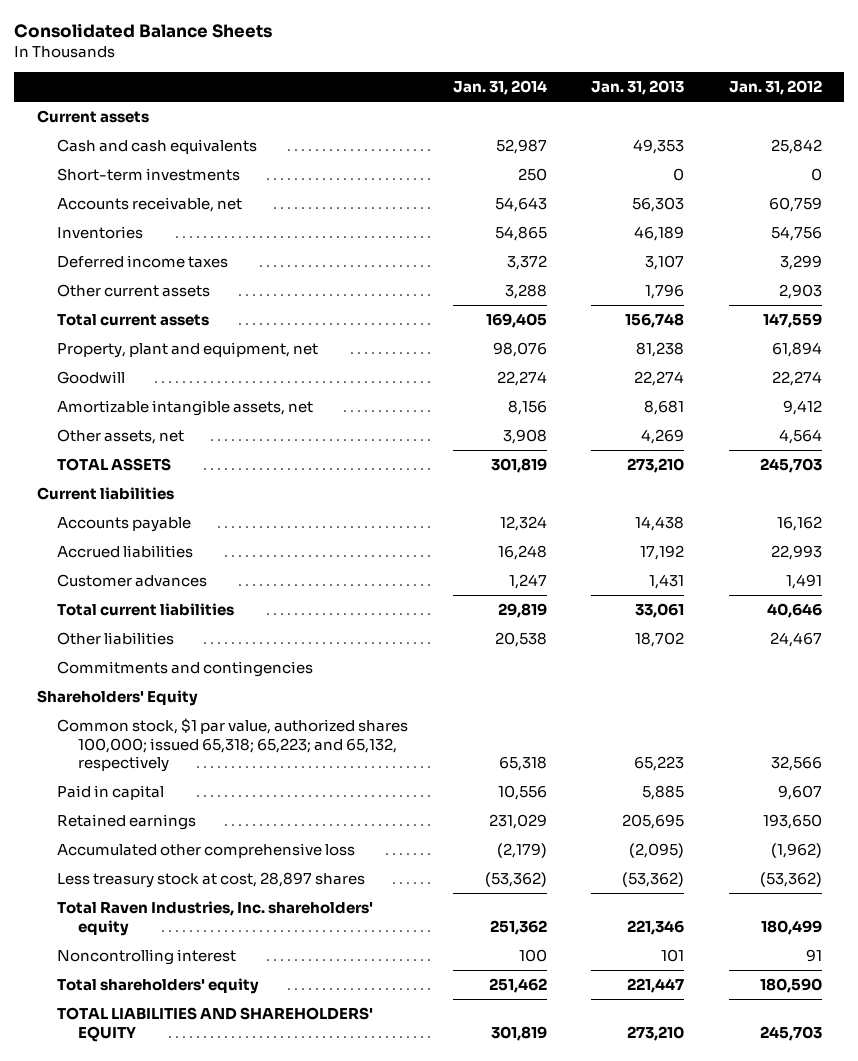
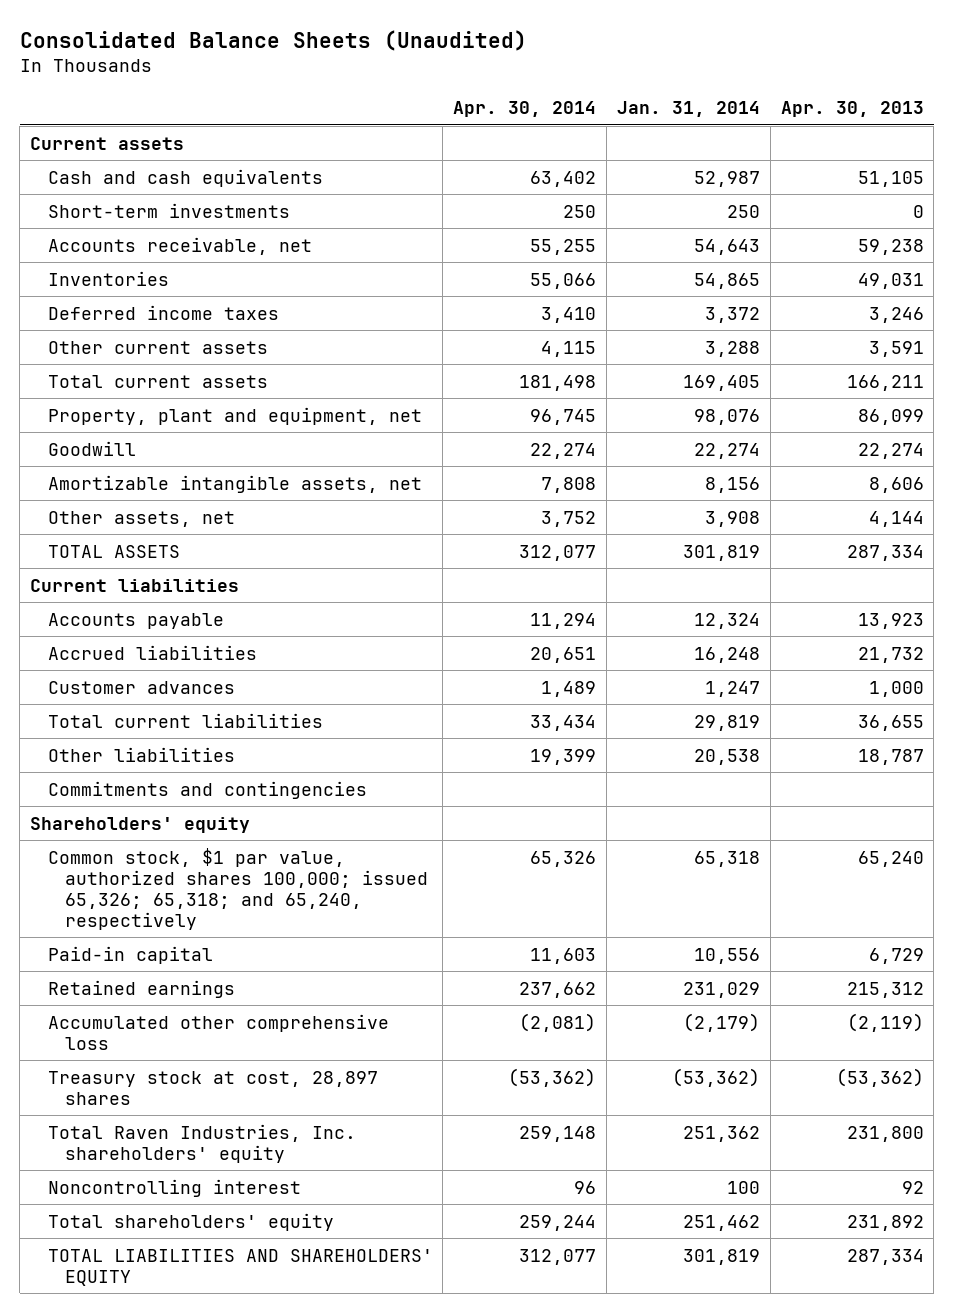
- Consolidated Balance Sheets
+ Consolidated Balance Sheets (Unaudited)
- | Jan. 31, 2014 | Jan. 31, 2013 | Jan. 31, 2012
+ | Apr. 30, 2014 | Jan. 31, 2014 | Apr. 30, 2013
- Shareholders' Equity
- Common stock, $1 par value, authorized shares 100,000; issued 65,318; 65,223; and 65,132, respectively | 65,318 | 65,223 | 32,566
- Paid in capital | 10,556 | 5,885 | 9,607
+ Shareholders' equity
+ Common stock, $1 par value, authorized shares 100,000; issued 65,326; 65,318; and 65,240, respectively | 65,326 | 65,318 | 65,240
+ Paid-in capital | 11,603 | 10,556 | 6,729
- Less treasury stock at cost, 28,897 shares | (53,362) | (53,362) | (53,362)
+ Treasury stock at cost, 28,897 shares | (53,362) | (53,362) | (53,362)

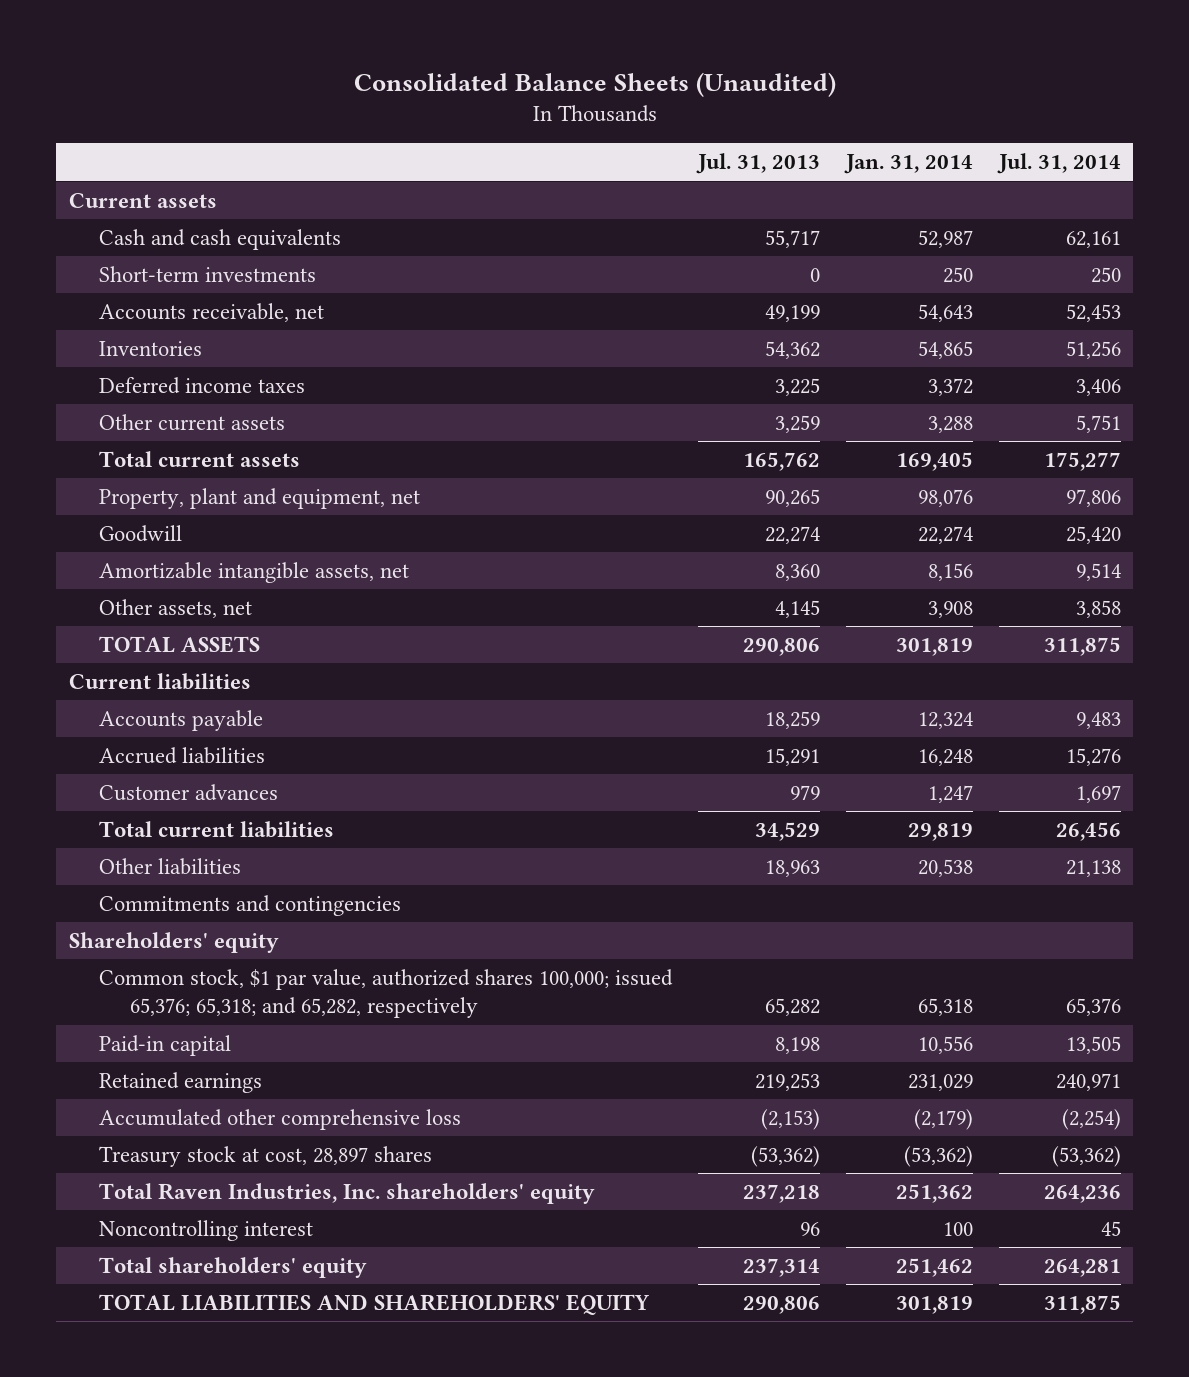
- | Apr. 30, 2014 | Jan. 31, 2014 | Apr. 30, 2013
+ | Jul. 31, 2013 | Jan. 31, 2014 | Jul. 31, 2014
- Common stock, $1 par value, authorized shares 100,000; issued 65,326; 65,318; and 65,240, respectively | 65,326 | 65,318 | 65,240
+ Common stock, $1 par value, authorized shares 100,000; issued 65,376; 65,318; and 65,282, respectively | 65,282 | 65,318 | 65,376

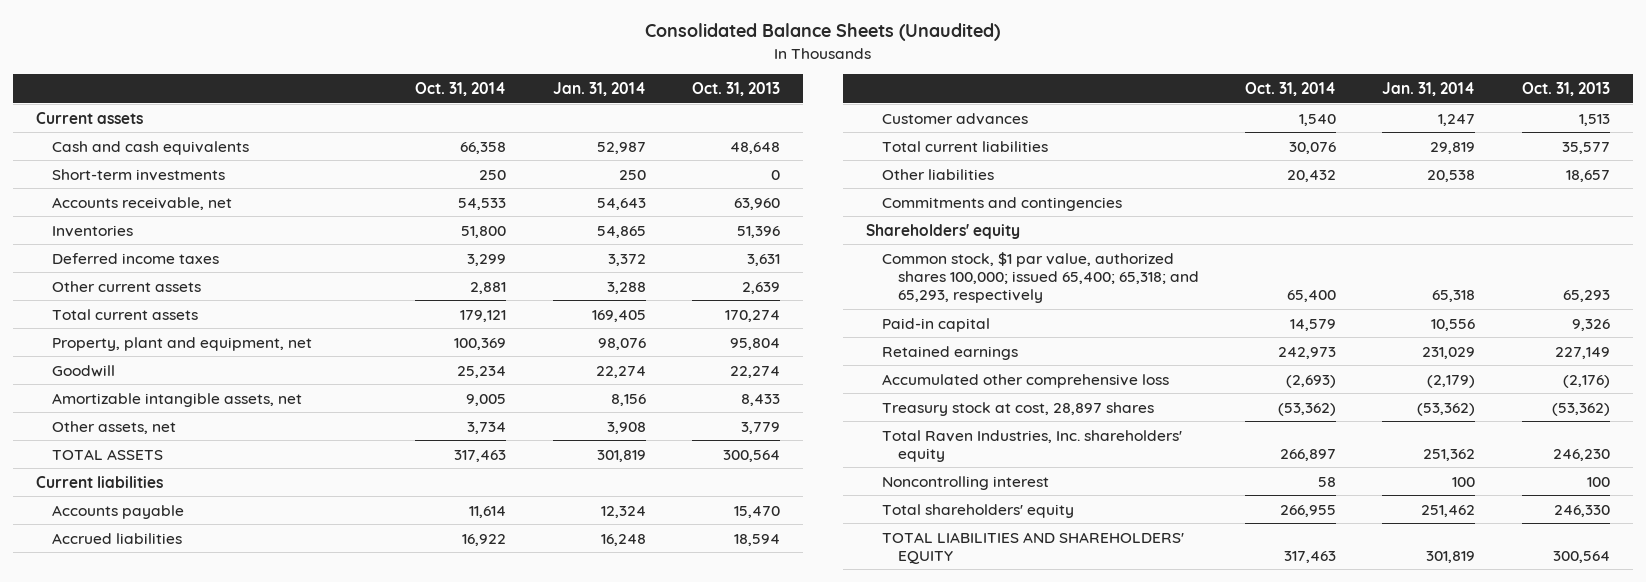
- | Jul. 31, 2013 | Jan. 31, 2014 | Jul. 31, 2014
+ | Oct. 31, 2014 | Jan. 31, 2014 | Oct. 31, 2013
- Common stock, $1 par value, authorized shares 100,000; issued 65,376; 65,318; and 65,282, respectively | 65,282 | 65,318 | 65,376
+ Common stock, $1 par value, authorized shares 100,000; issued 65,400; 65,318; and 65,293, respectively | 65,400 | 65,318 | 65,293

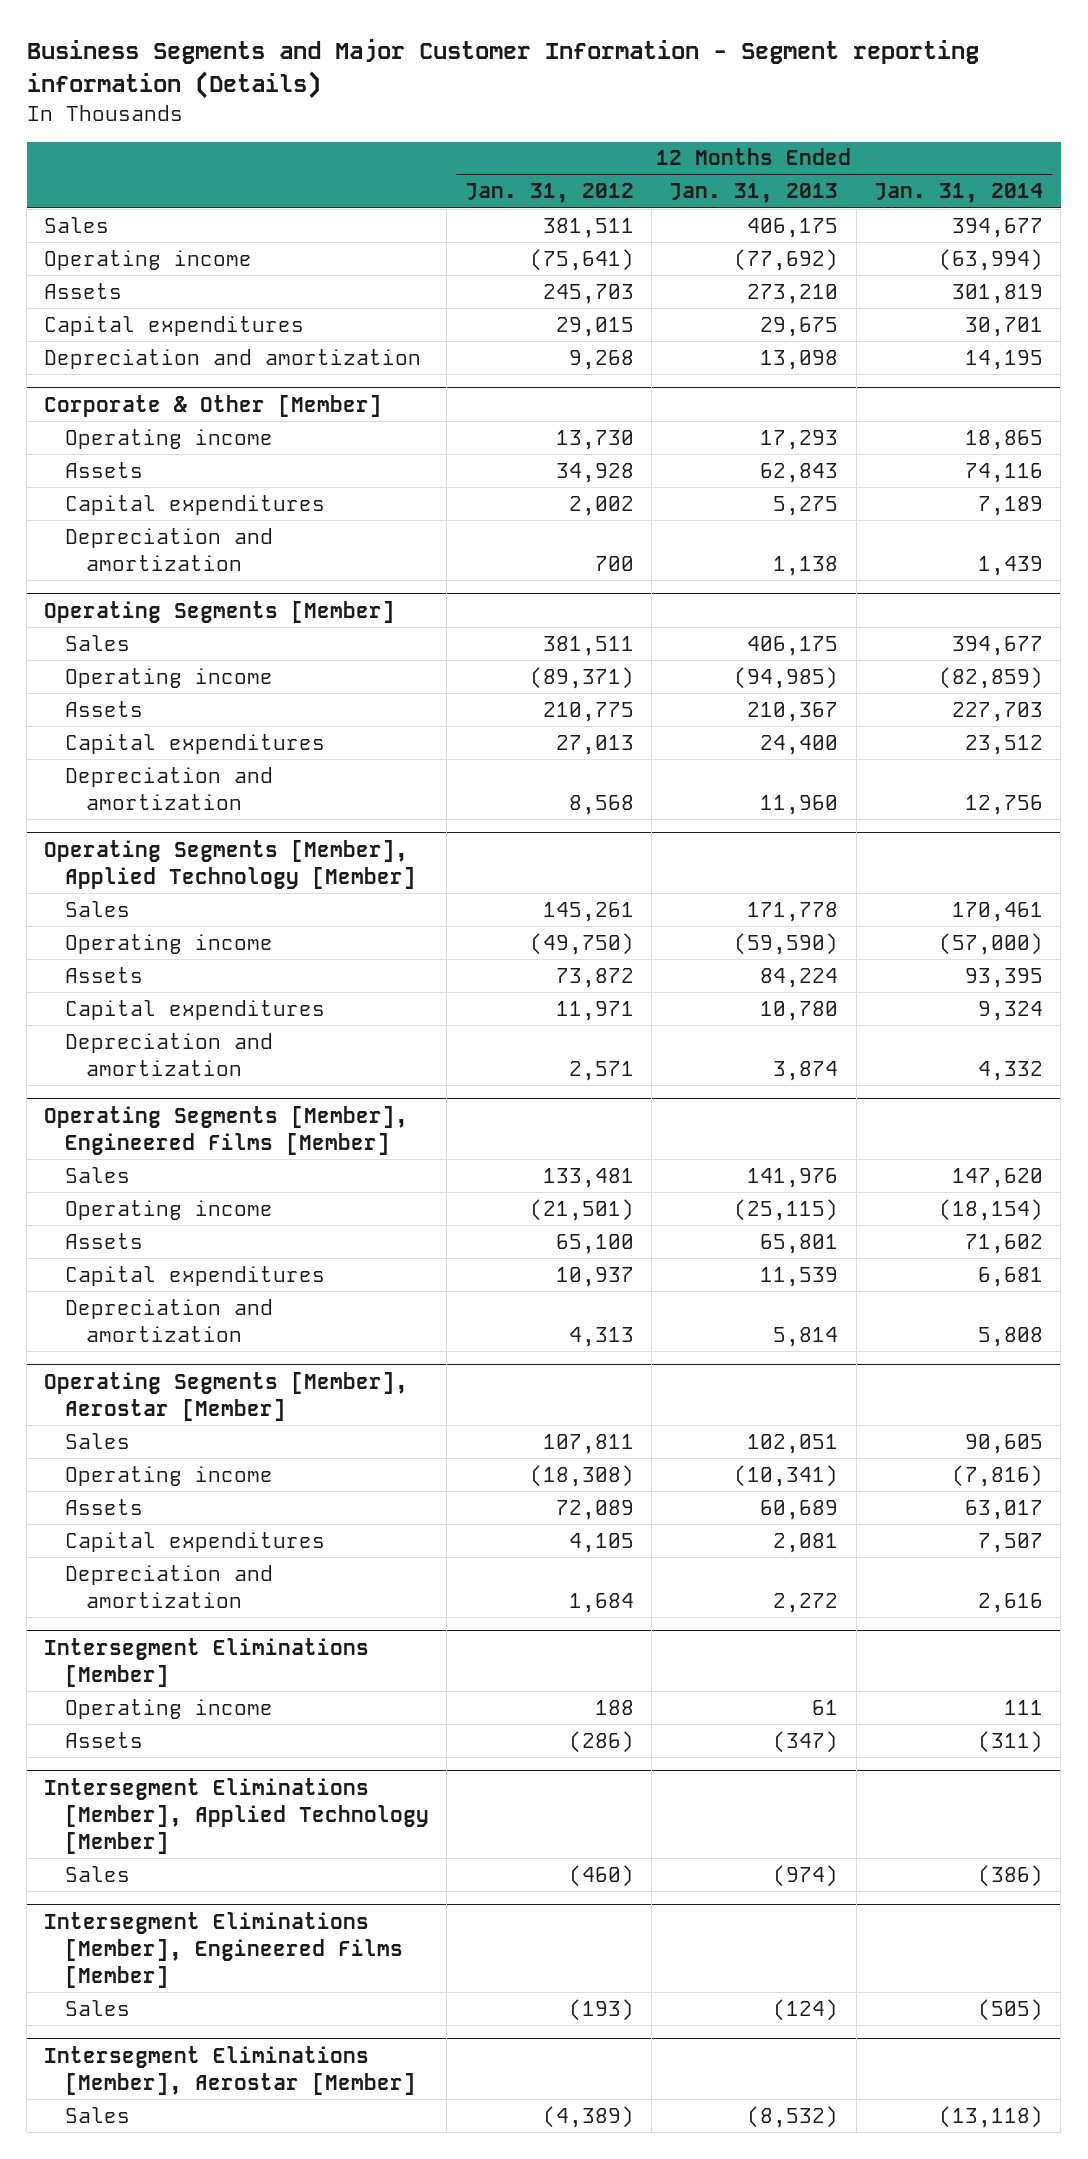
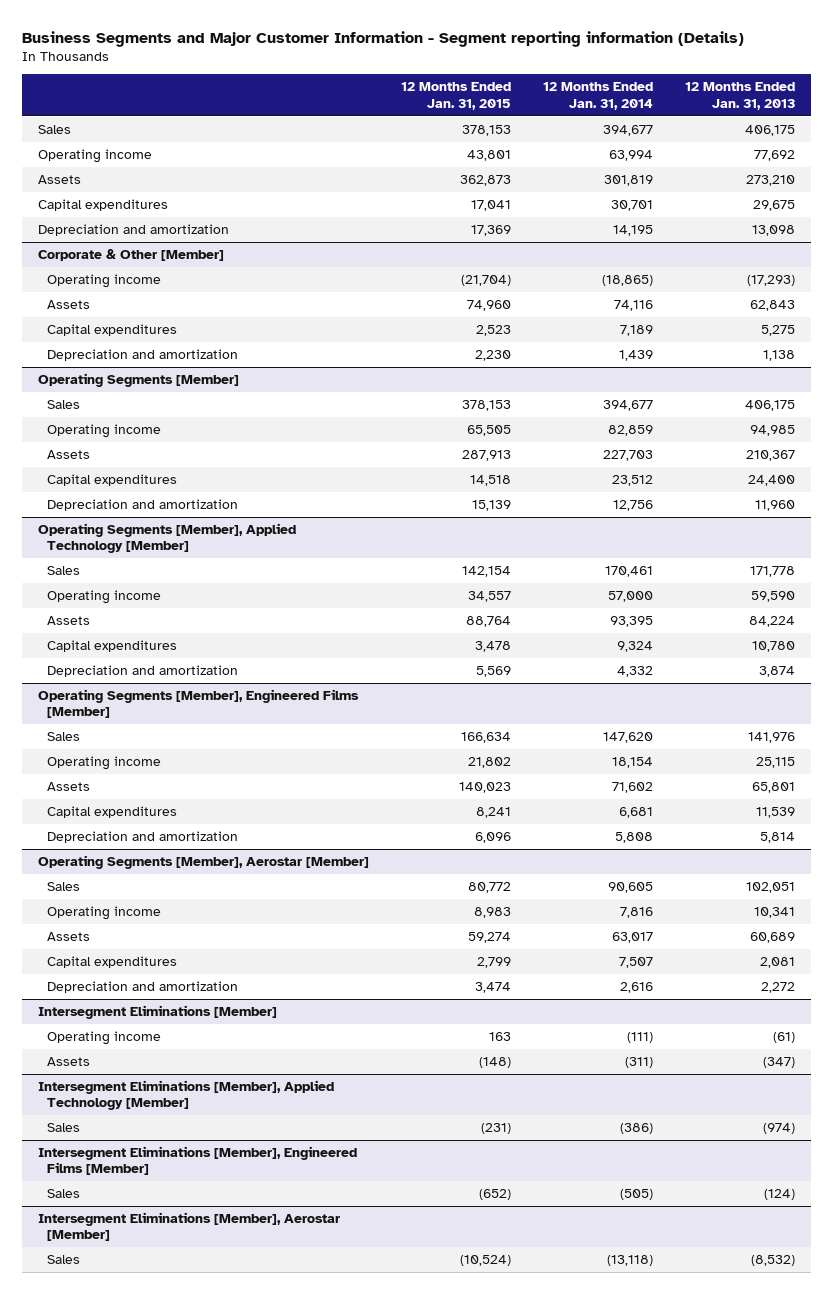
- | 12 Months Ended Jan. 31, 2012 | 12 Months Ended Jan. 31, 2013 | 12 Months Ended Jan. 31, 2014
+ | 12 Months Ended Jan. 31, 2015 | 12 Months Ended Jan. 31, 2014 | 12 Months Ended Jan. 31, 2013
- Operating income | (75,641) | (77,692) | (63,994)
+ Operating income | 43,801 | 63,994 | 77,692
@ Corporate & Other [Member]
- Operating income | 13,730 | 17,293 | 18,865
+ Operating income | (21,704) | (18,865) | (17,293)
@ Operating Segments [Member]
- Operating income | (89,371) | (94,985) | (82,859)
+ Operating income | 65,505 | 82,859 | 94,985
@ Operating Segments [Member], Applied Technology [Member]
- Operating income | (49,750) | (59,590) | (57,000)
+ Operating income | 34,557 | 57,000 | 59,590
@ Operating Segments [Member], Engineered Films [Member]
- Operating income | (21,501) | (25,115) | (18,154)
+ Operating income | 21,802 | 18,154 | 25,115
@ Operating Segments [Member], Aerostar [Member]
- Operating income | (18,308) | (10,341) | (7,816)
+ Operating income | 8,983 | 7,816 | 10,341
@ Intersegment Eliminations [Member]
- Operating income | 188 | 61 | 111
+ Operating income | 163 | (111) | (61)

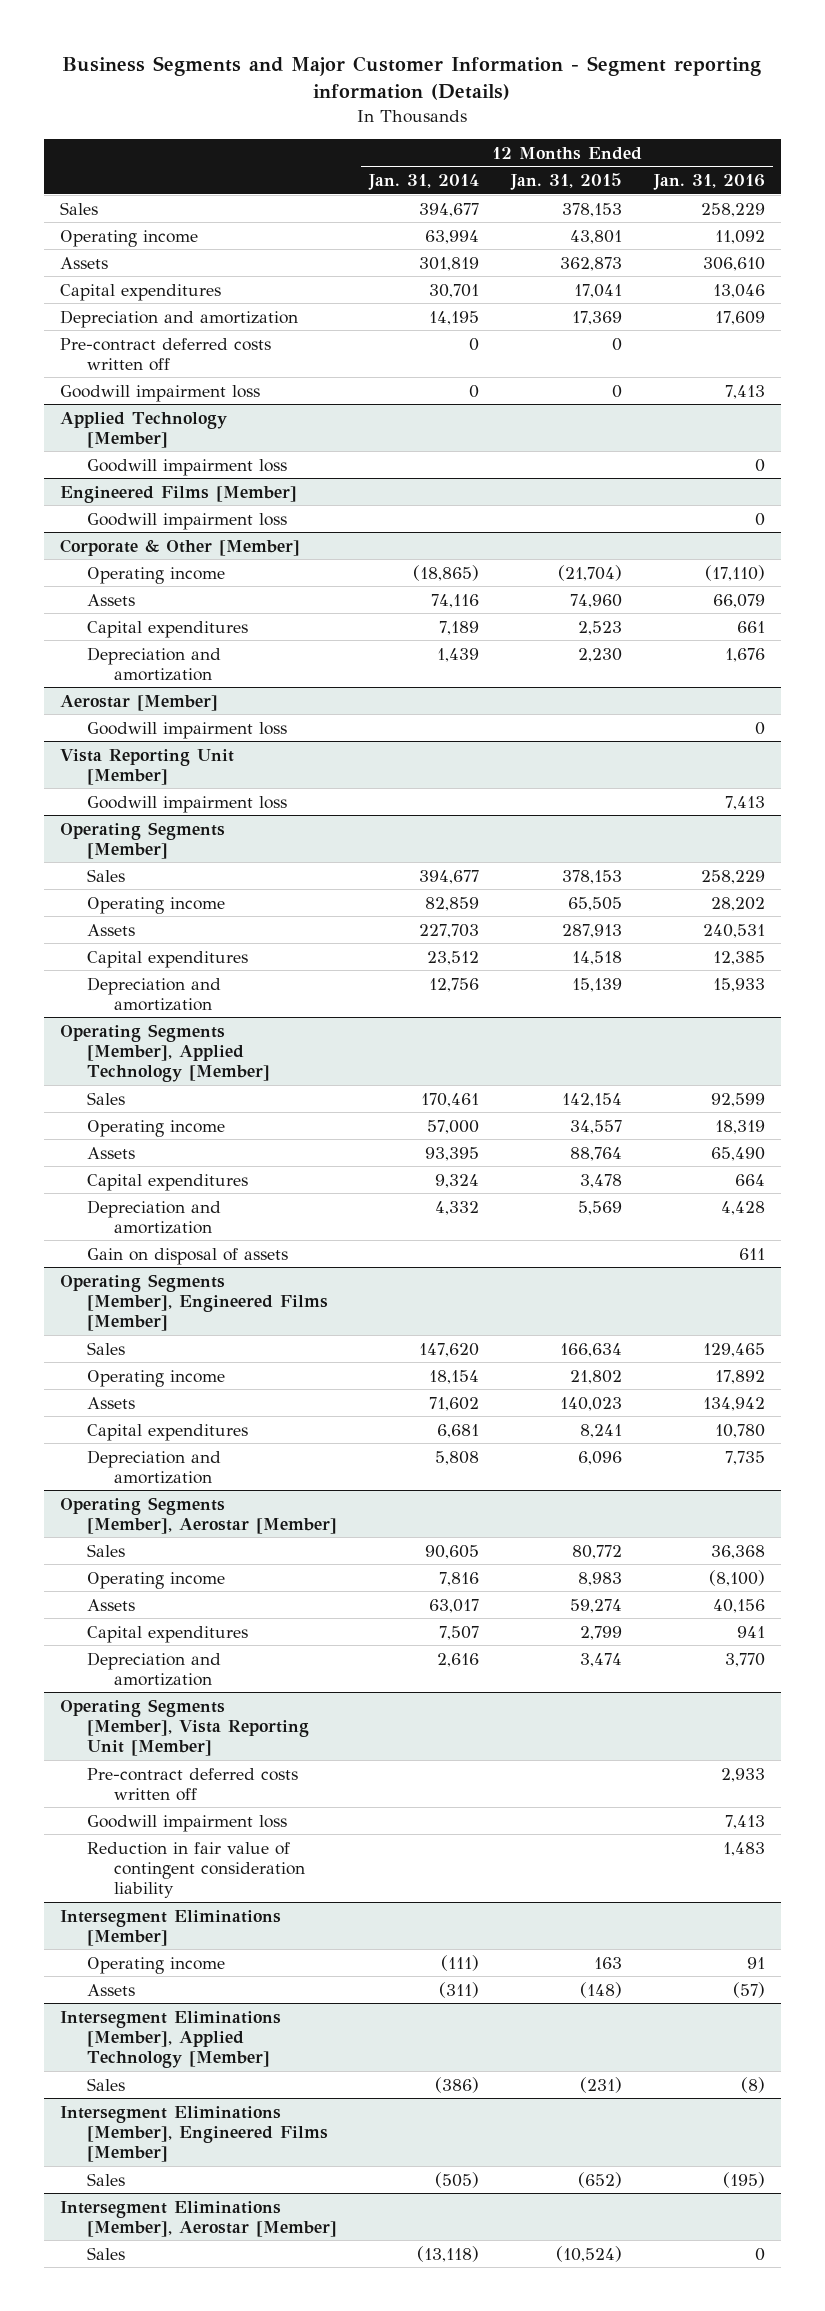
- | 12 Months Ended Jan. 31, 2015 | 12 Months Ended Jan. 31, 2014 | 12 Months Ended Jan. 31, 2013
+ | 12 Months Ended Jan. 31, 2014 | 12 Months Ended Jan. 31, 2015 | 12 Months Ended Jan. 31, 2016
+ Pre-contract deferred costs written off | 0 | 0 |
+ Goodwill impairment loss | 0 | 0 | 7,413
+ Applied Technology [Member]
+ Goodwill impairment loss | | | 0
+ Engineered Films [Member]
+ Goodwill impairment loss | | | 0
+ Aerostar [Member]
+ Goodwill impairment loss | | | 0
+ Vista Reporting Unit [Member]
+ Goodwill impairment loss | | | 7,413
@ Operating Segments [Member], Applied Technology [Member]
+ Gain on disposal of assets | | | 611
+ Operating Segments [Member], Vista Reporting Unit [Member]
+ Pre-contract deferred costs written off | | | 2,933
+ Goodwill impairment loss | | | 7,413
+ Reduction in fair value of contingent consideration liability | | | 1,483

